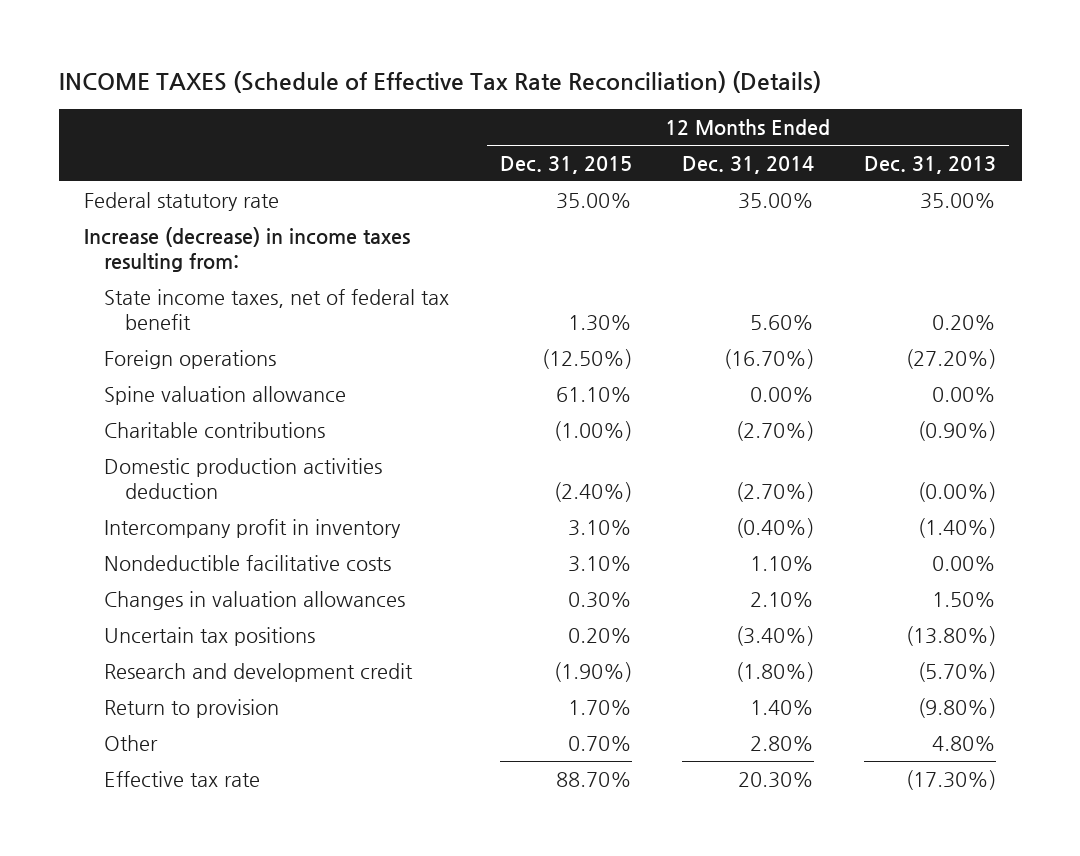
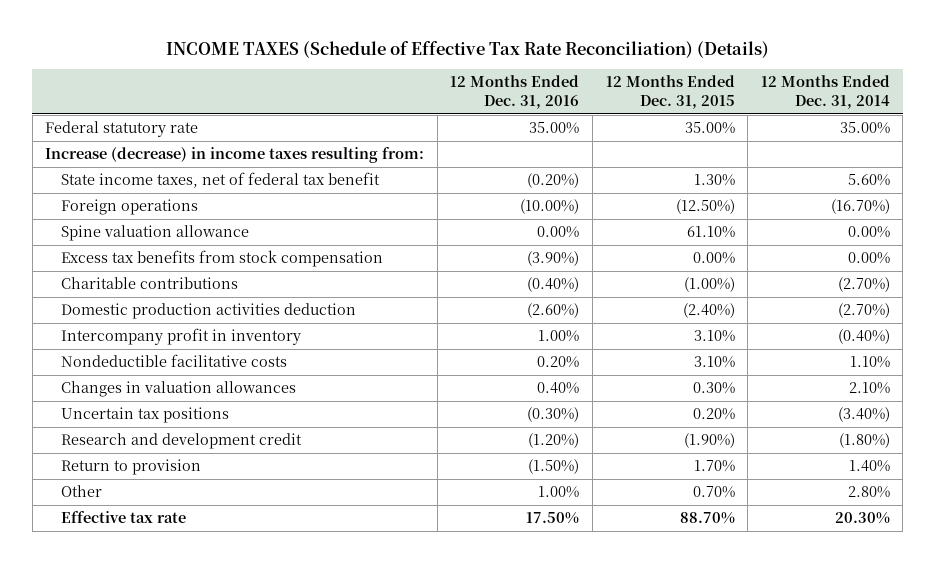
- | 12 Months Ended Dec. 31, 2015 | 12 Months Ended Dec. 31, 2014 | 12 Months Ended Dec. 31, 2013
+ | 12 Months Ended Dec. 31, 2016 | 12 Months Ended Dec. 31, 2015 | 12 Months Ended Dec. 31, 2014
+ Excess tax benefits from stock compensation | (3.90%) | 0.00% | 0.00%

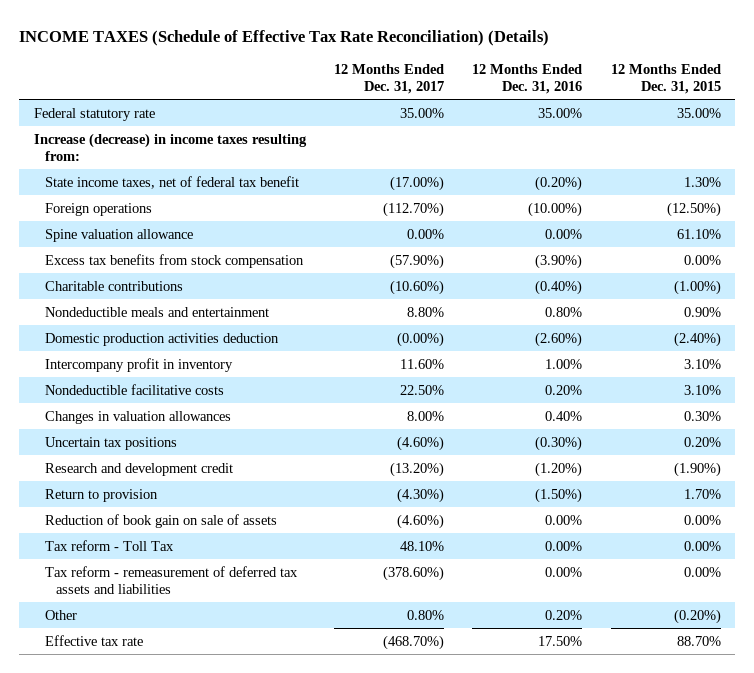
- | 12 Months Ended Dec. 31, 2016 | 12 Months Ended Dec. 31, 2015 | 12 Months Ended Dec. 31, 2014
+ | 12 Months Ended Dec. 31, 2017 | 12 Months Ended Dec. 31, 2016 | 12 Months Ended Dec. 31, 2015
+ Nondeductible meals and entertainment | 8.80% | 0.80% | 0.90%
- Other | 1.00% | 0.70% | 2.80%
+ Reduction of book gain on sale of assets | (4.60%) | 0.00% | 0.00%
+ Tax reform - Toll Tax | 48.10% | 0.00% | 0.00%
+ Tax reform - remeasurement of deferred tax assets and liabilities | (378.60%) | 0.00% | 0.00%
+ Other | 0.80% | 0.20% | (0.20%)

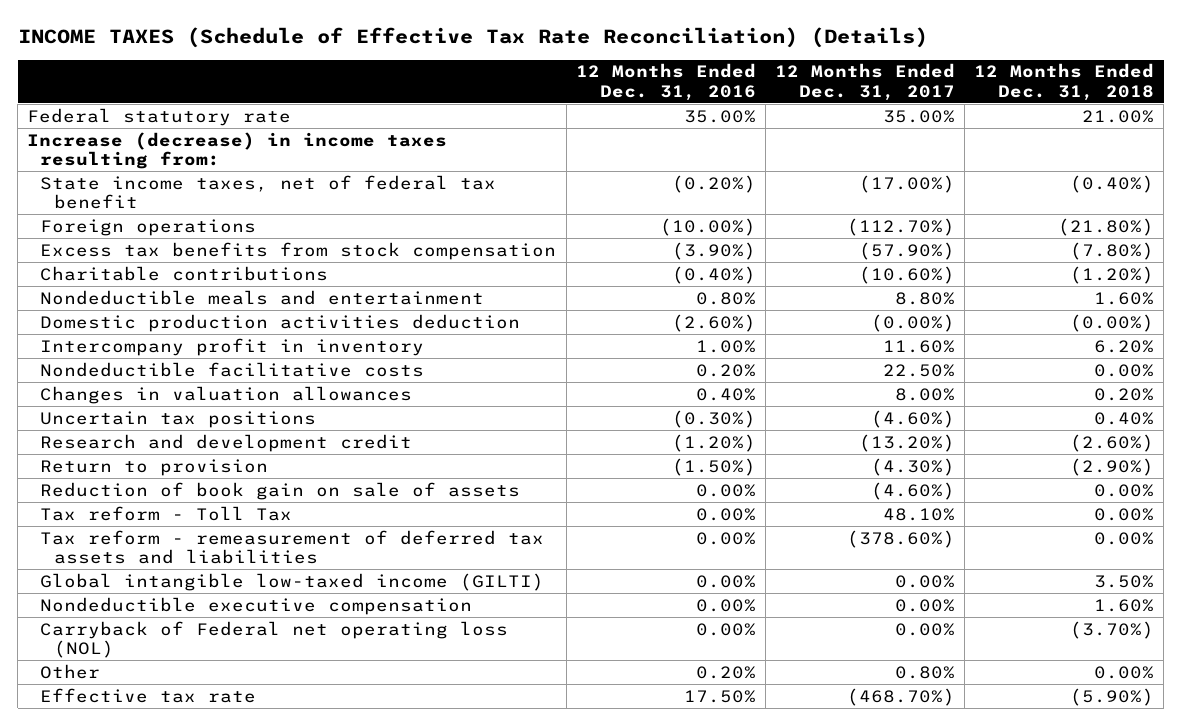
- | 12 Months Ended Dec. 31, 2017 | 12 Months Ended Dec. 31, 2016 | 12 Months Ended Dec. 31, 2015
+ | 12 Months Ended Dec. 31, 2016 | 12 Months Ended Dec. 31, 2017 | 12 Months Ended Dec. 31, 2018
- Spine valuation allowance | 0.00% | 0.00% | 61.10%
+ Global intangible low-taxed income (GILTI) | 0.00% | 0.00% | 3.50%
+ Nondeductible executive compensation | 0.00% | 0.00% | 1.60%
+ Carryback of Federal net operating loss (NOL) | 0.00% | 0.00% | (3.70%)

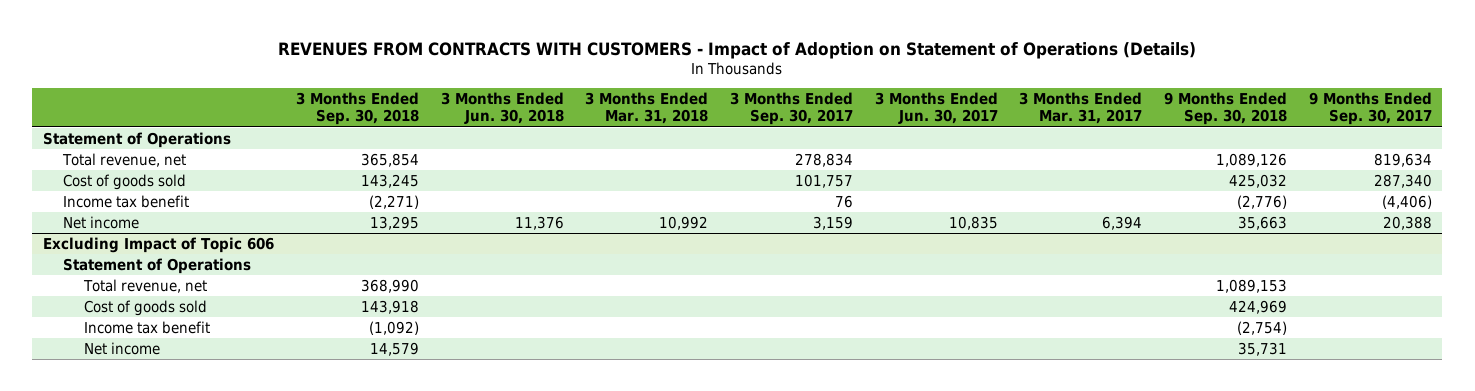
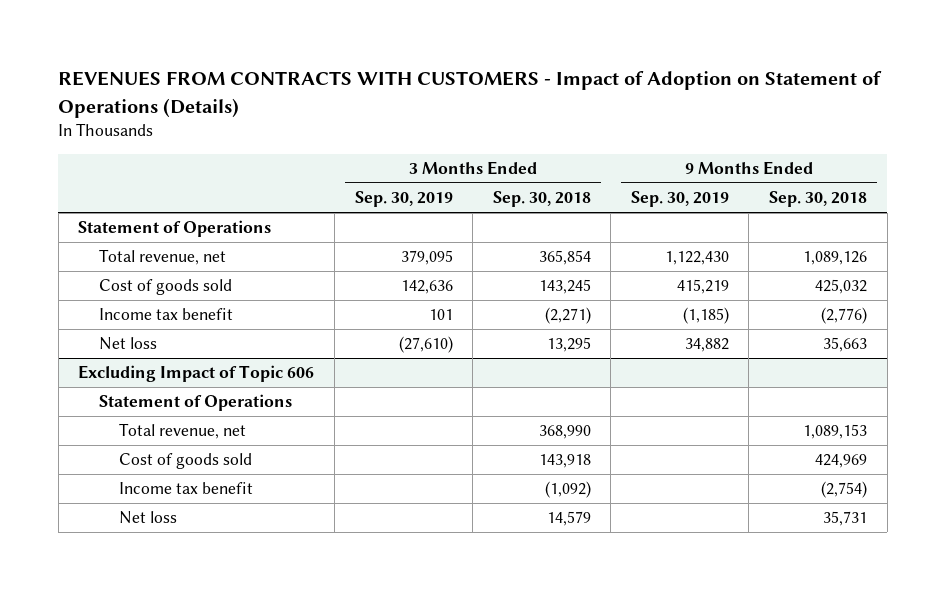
- | 3 Months Ended Sep. 30, 2018 | 3 Months Ended Jun. 30, 2018 | 3 Months Ended Mar. 31, 2018 | 3 Months Ended Sep. 30, 2017 | 3 Months Ended Jun. 30, 2017 | 3 Months Ended Mar. 31, 2017 | 9 Months Ended Sep. 30, 2018 | 9 Months Ended Sep. 30, 2017
+ | 3 Months Ended Sep. 30, 2019 | 3 Months Ended Sep. 30, 2018 | 9 Months Ended Sep. 30, 2019 | 9 Months Ended Sep. 30, 2018
- Net income | 13,295 | 11,376 | 10,992 | 3,159 | 10,835 | 6,394 | 35,663 | 20,388
+ Net loss | (27,610) | 13,295 | 34,882 | 35,663
@ Excluding Impact of Topic 606
- Net income | 14,579 | | | | | | 35,731 |
+ Net loss | | 14,579 | | 35,731

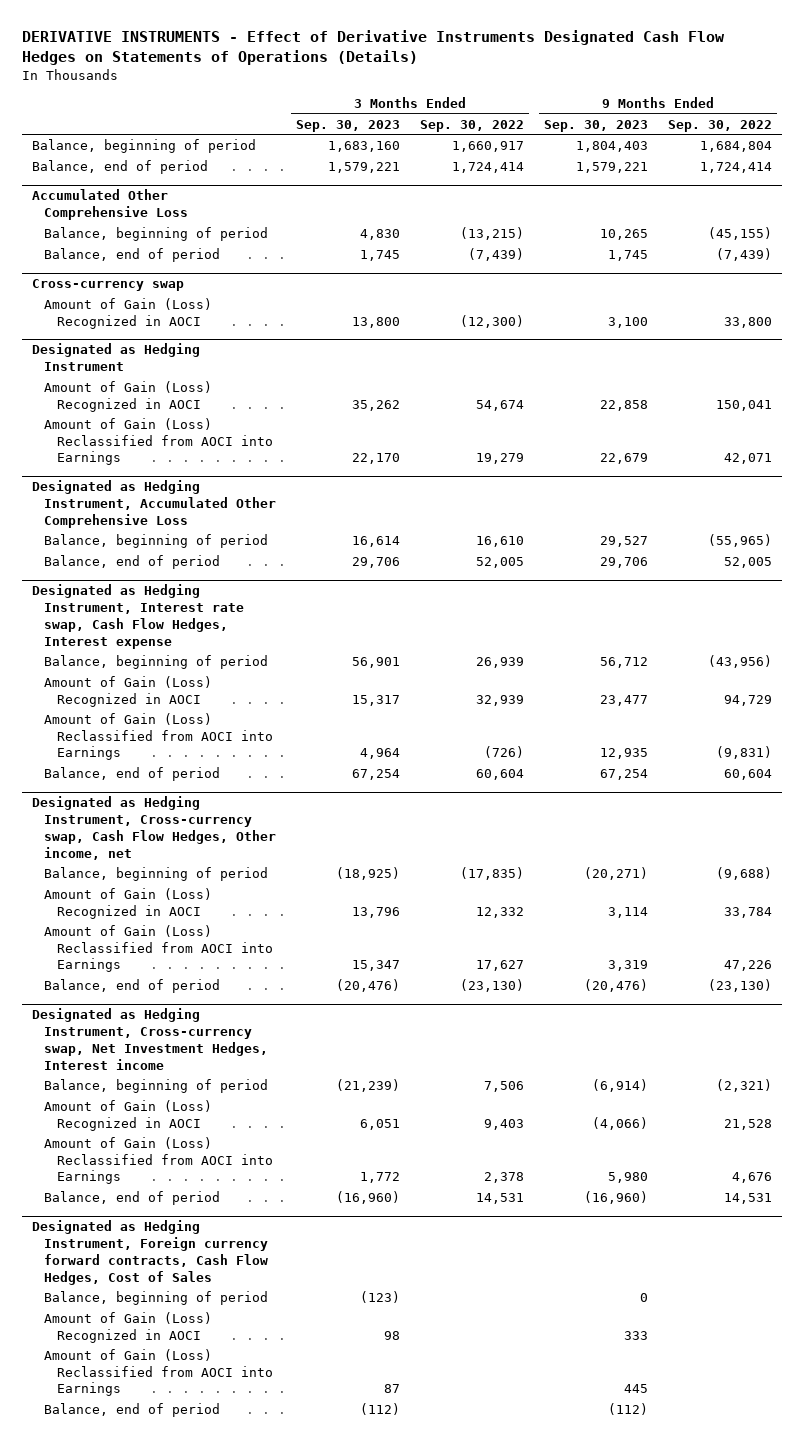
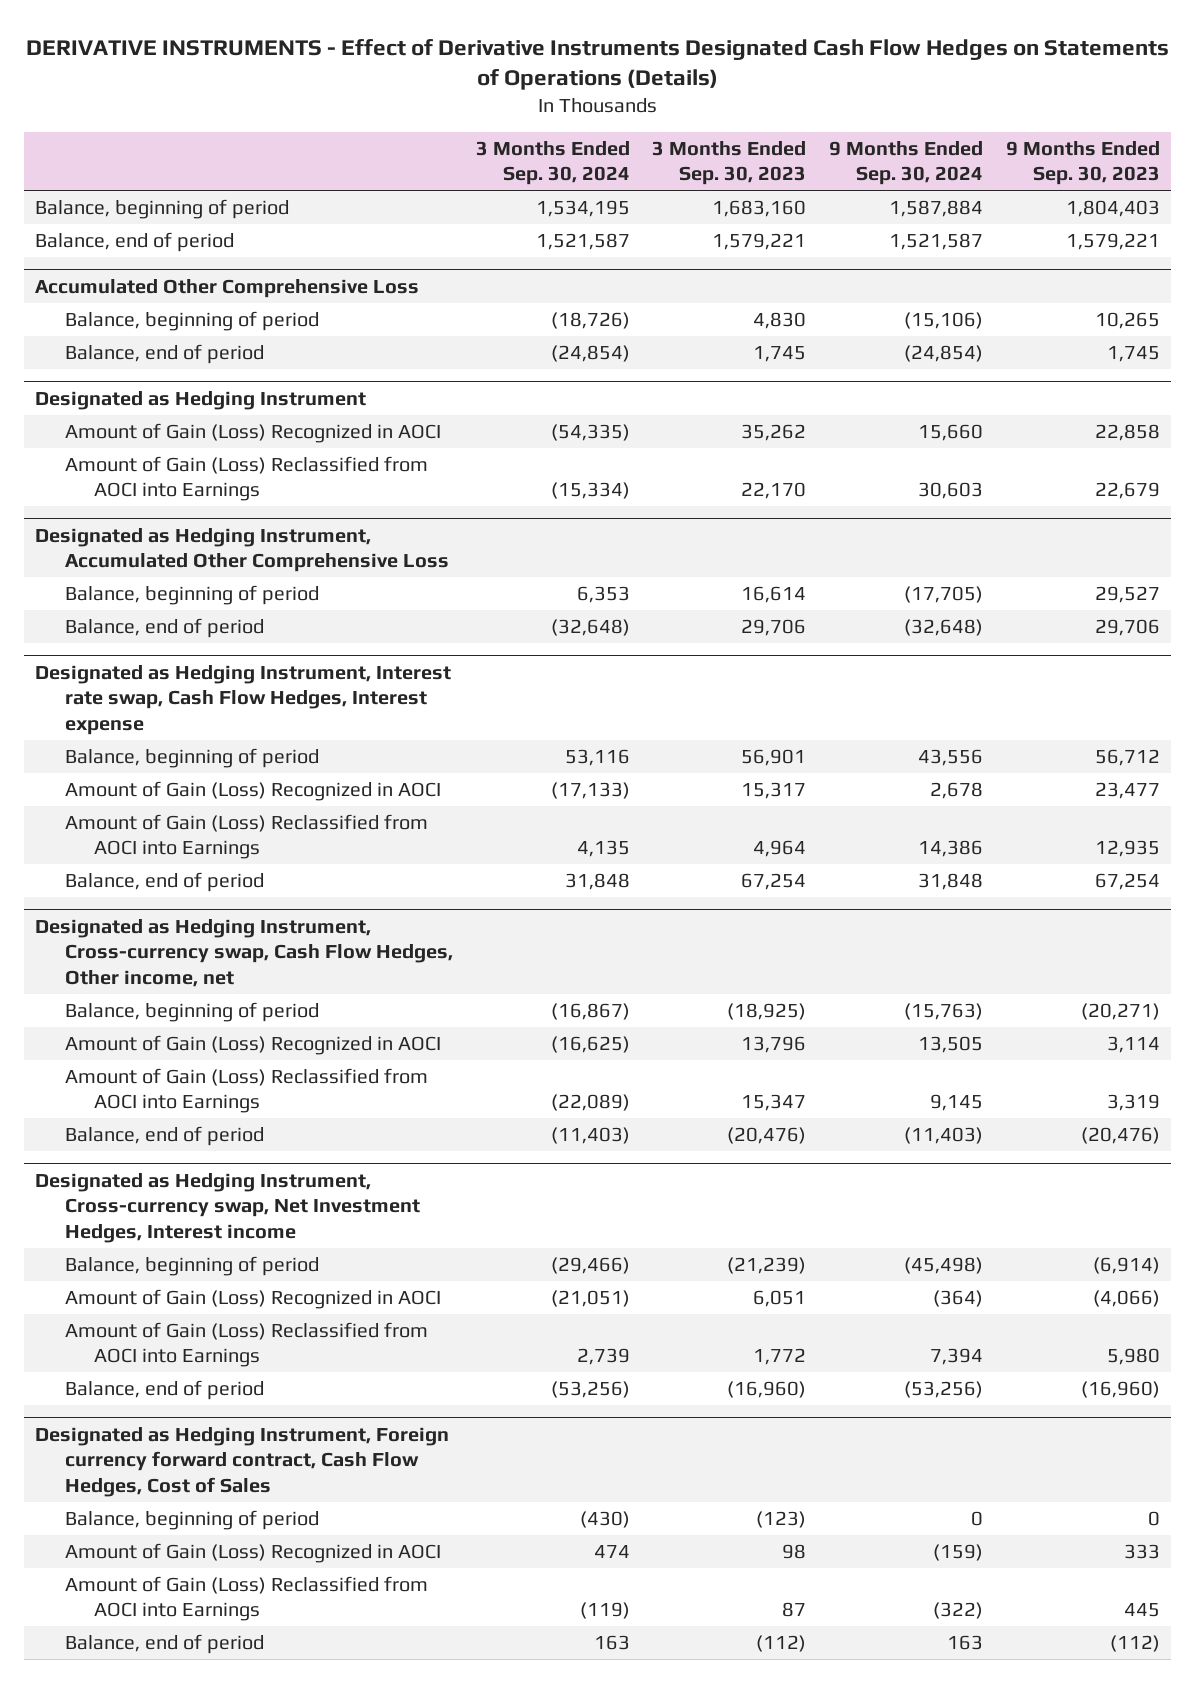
- | 3 Months Ended Sep. 30, 2023 | 3 Months Ended Sep. 30, 2022 | 9 Months Ended Sep. 30, 2023 | 9 Months Ended Sep. 30, 2022
+ | 3 Months Ended Sep. 30, 2024 | 3 Months Ended Sep. 30, 2023 | 9 Months Ended Sep. 30, 2024 | 9 Months Ended Sep. 30, 2023
- Cross-currency swap
- Amount of Gain (Loss) Recognized in AOCI | 13,800 | (12,300) | 3,100 | 33,800
- Designated as Hedging Instrument, Foreign currency forward contracts, Cash Flow Hedges, Cost of Sales
+ Designated as Hedging Instrument, Foreign currency forward contract, Cash Flow Hedges, Cost of Sales

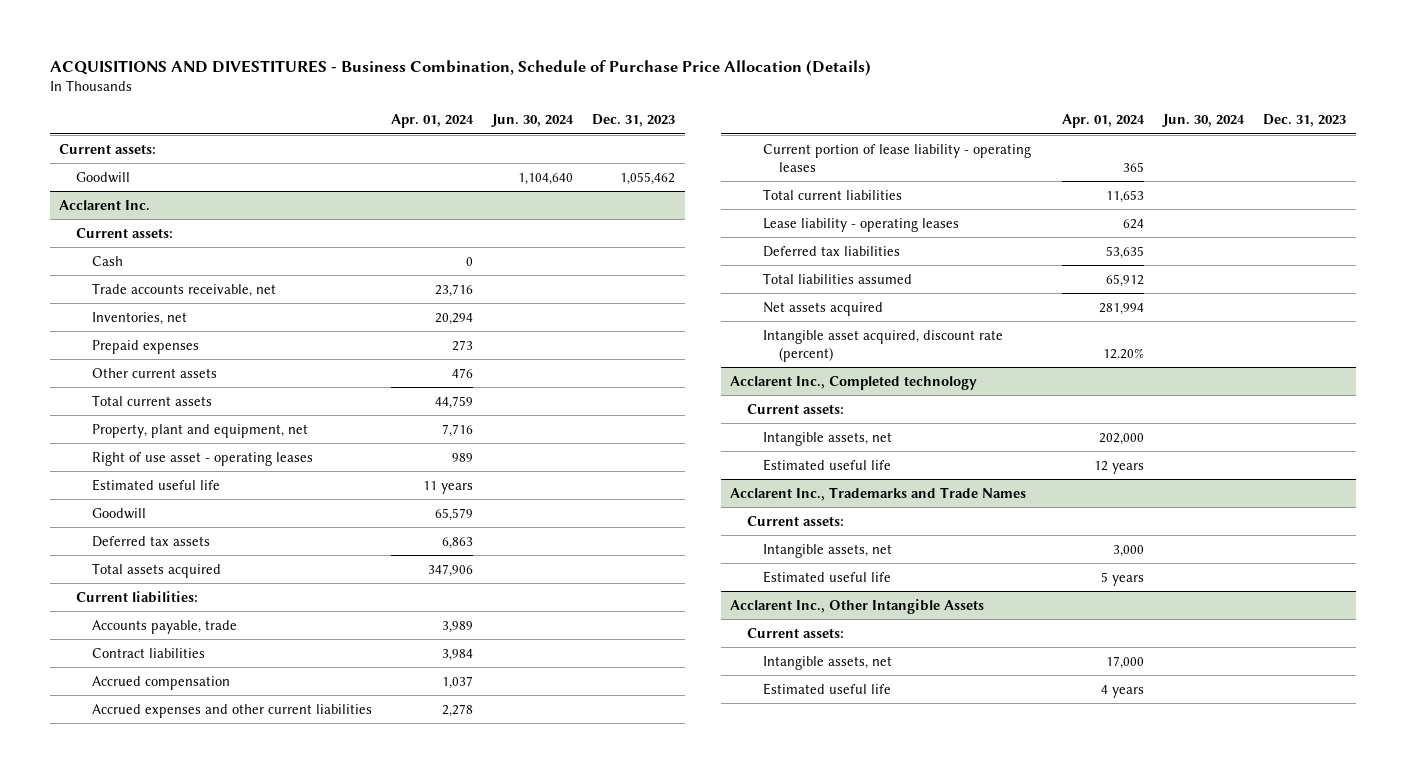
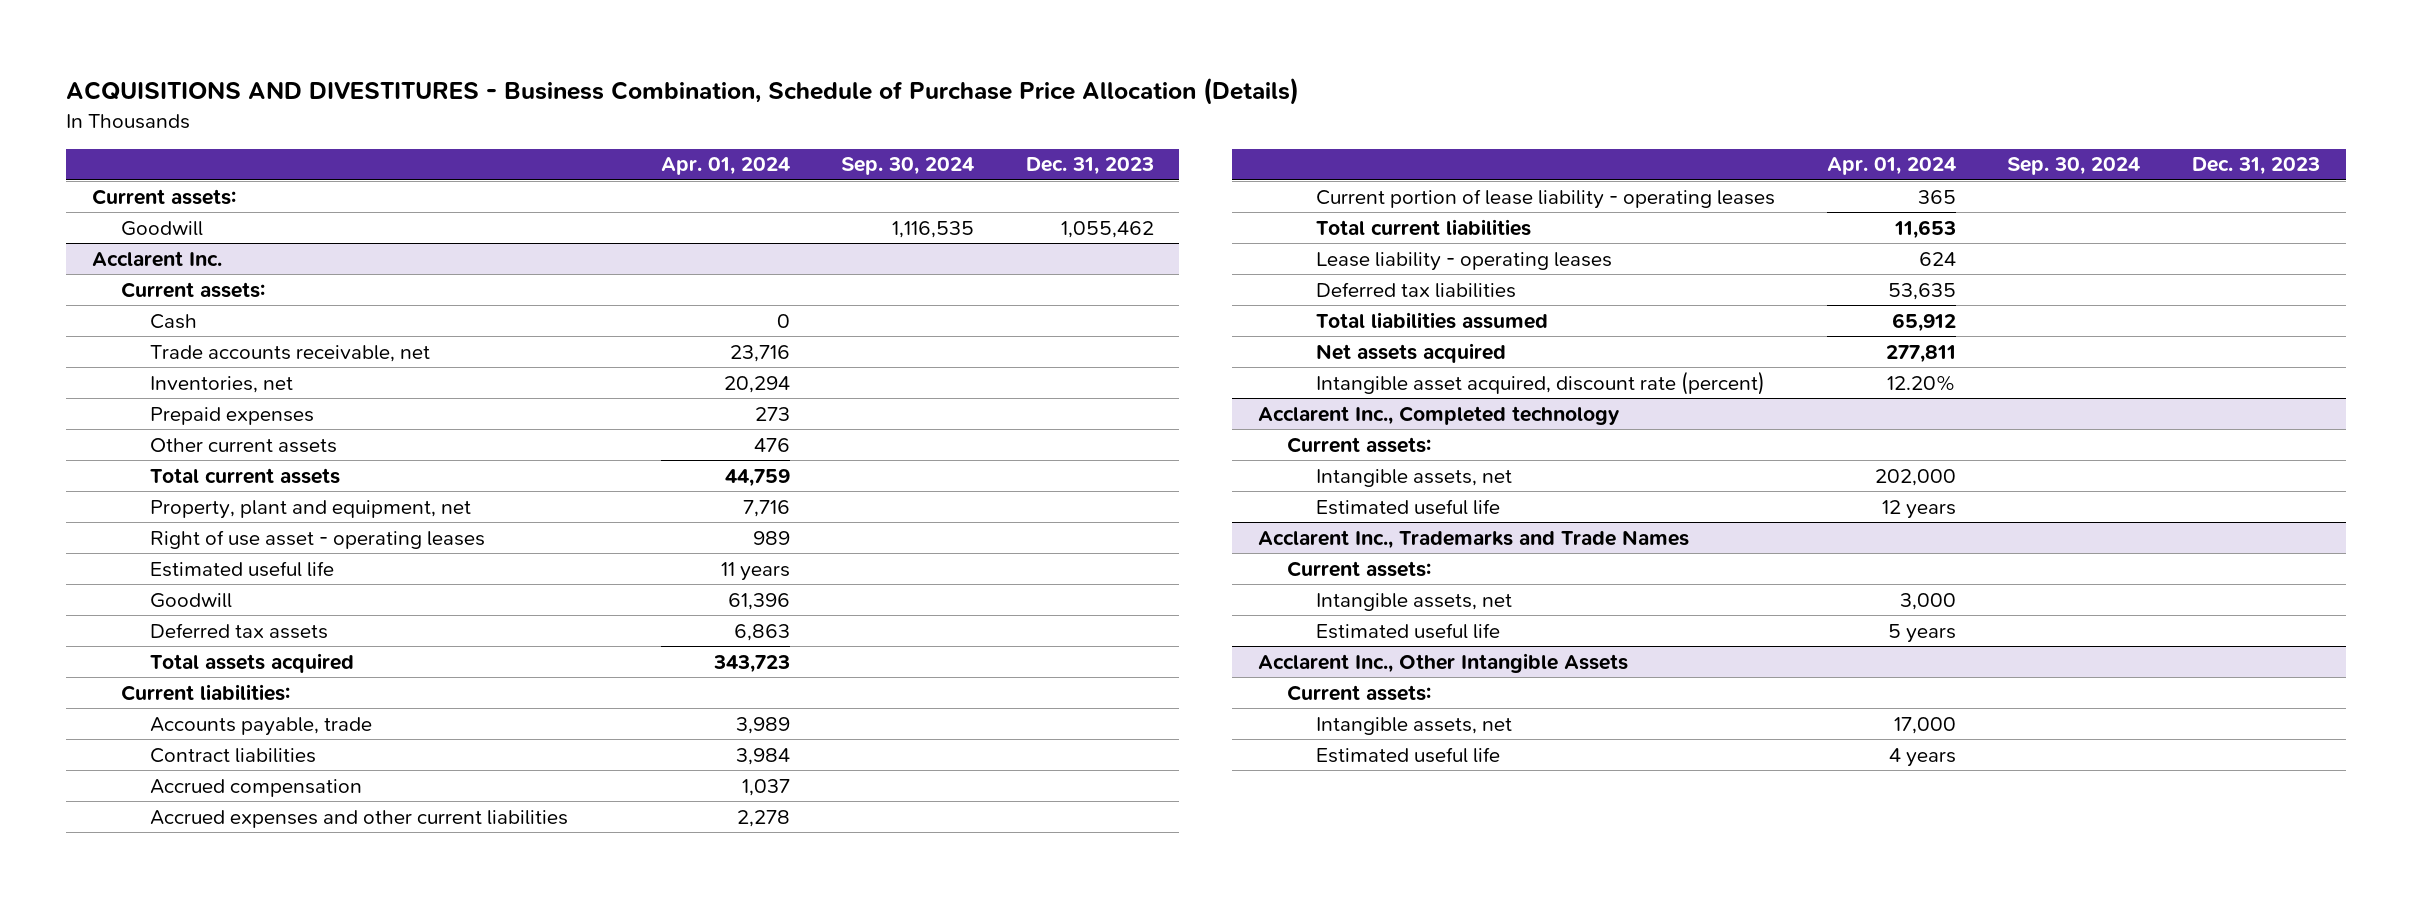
- | Apr. 01, 2024 | Jun. 30, 2024 | Dec. 31, 2023
+ | Apr. 01, 2024 | Sep. 30, 2024 | Dec. 31, 2023
@ Acclarent Inc.
- Goodwill | 65,579 | |
+ Goodwill | 61,396 | |
- Total assets acquired | 347,906 | |
+ Total assets acquired | 343,723 | |
- Net assets acquired | 281,994 | |
+ Net assets acquired | 277,811 | |

